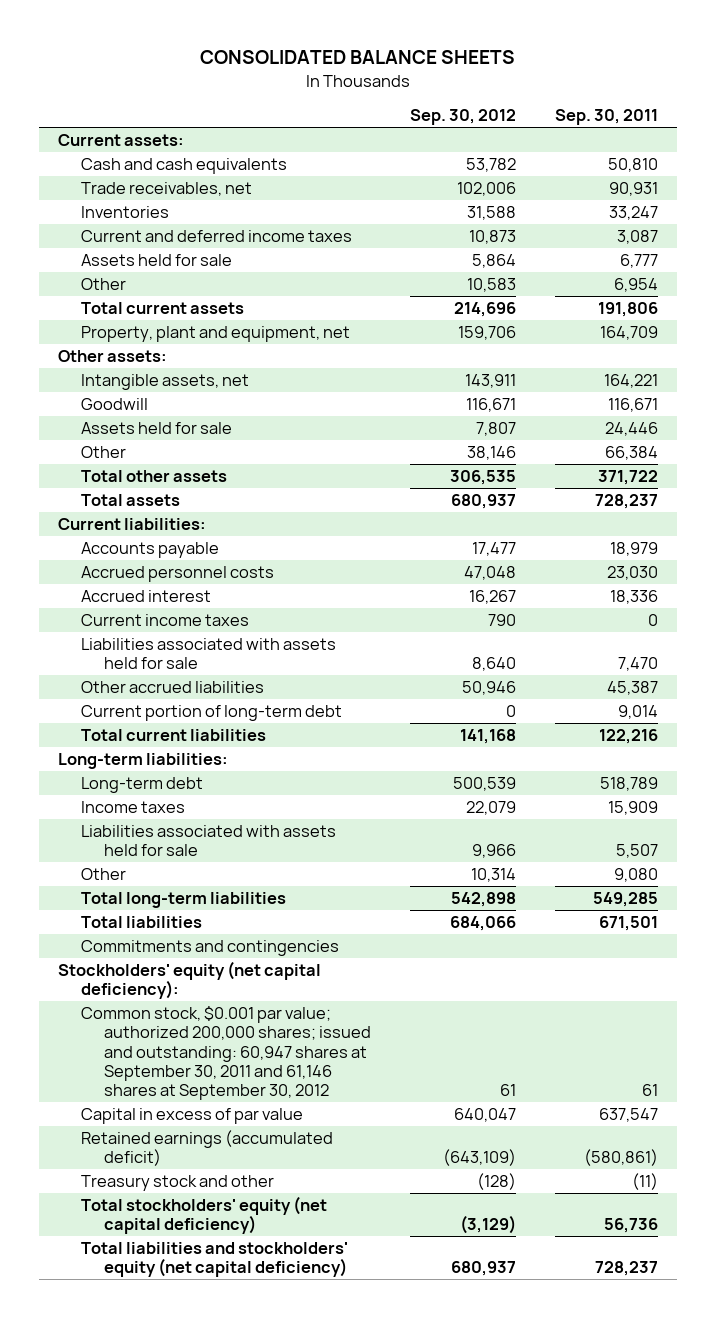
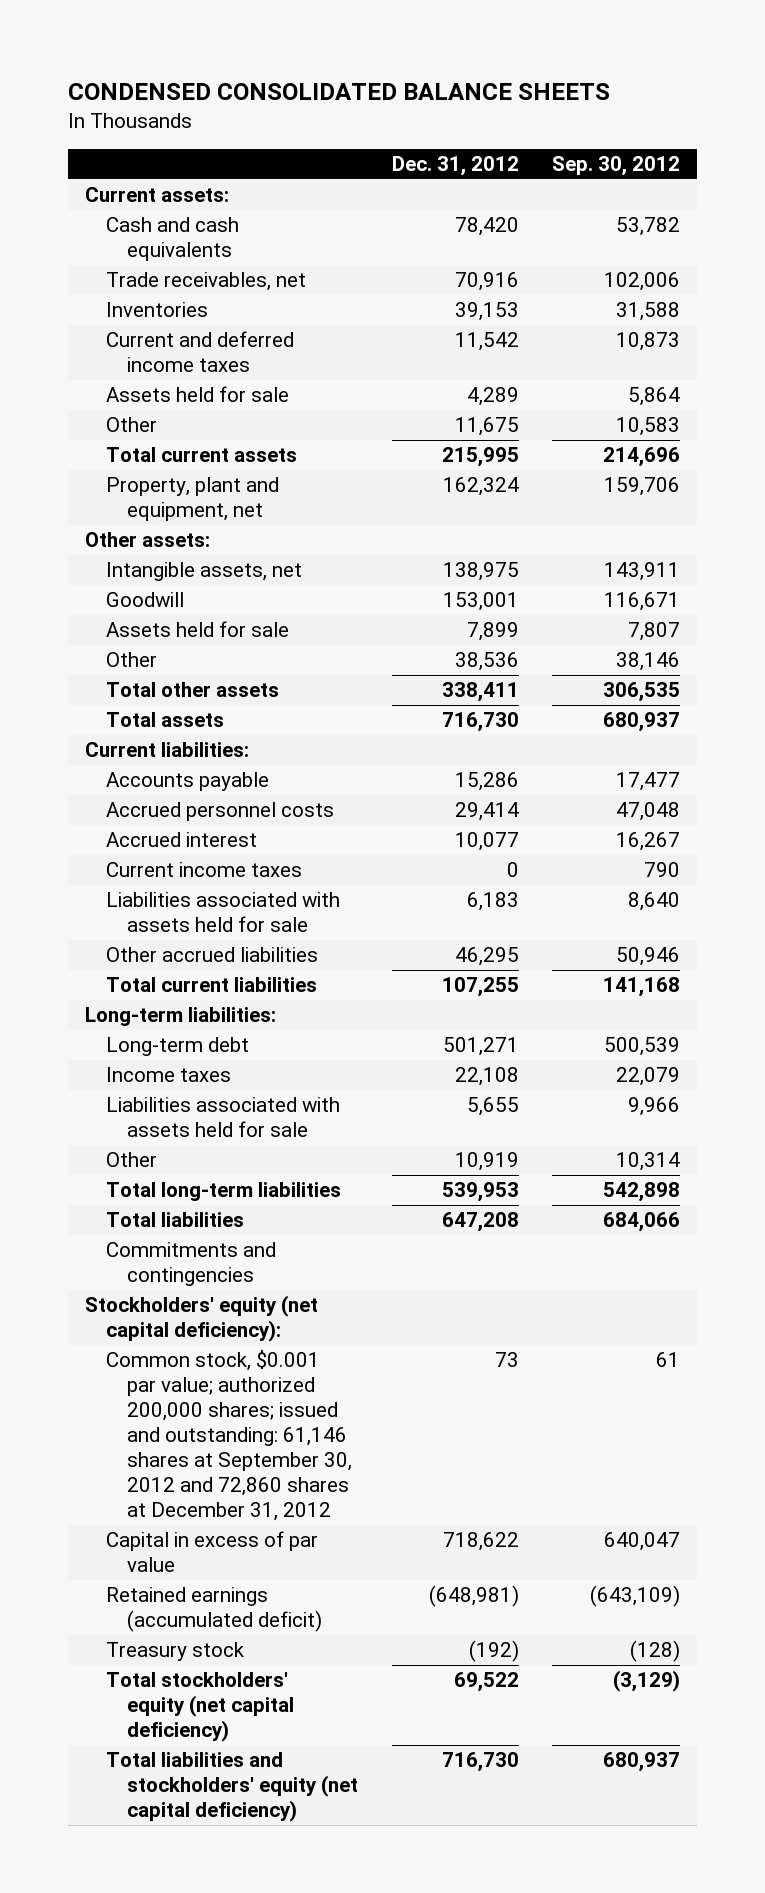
- CONSOLIDATED BALANCE SHEETS
+ CONDENSED CONSOLIDATED BALANCE SHEETS
- | Sep. 30, 2012 | Sep. 30, 2011
+ | Dec. 31, 2012 | Sep. 30, 2012
- Current portion of long-term debt | 0 | 9,014
- Common stock, $0.001 par value; authorized 200,000 shares; issued and outstanding: 60,947 shares at September 30, 2011 and 61,146 shares at September 30, 2012 | 61 | 61
+ Common stock, $0.001 par value; authorized 200,000 shares; issued and outstanding: 61,146 shares at September 30, 2012 and 72,860 shares at December 31, 2012 | 73 | 61
- Treasury stock and other | (128) | (11)
+ Treasury stock | (192) | (128)

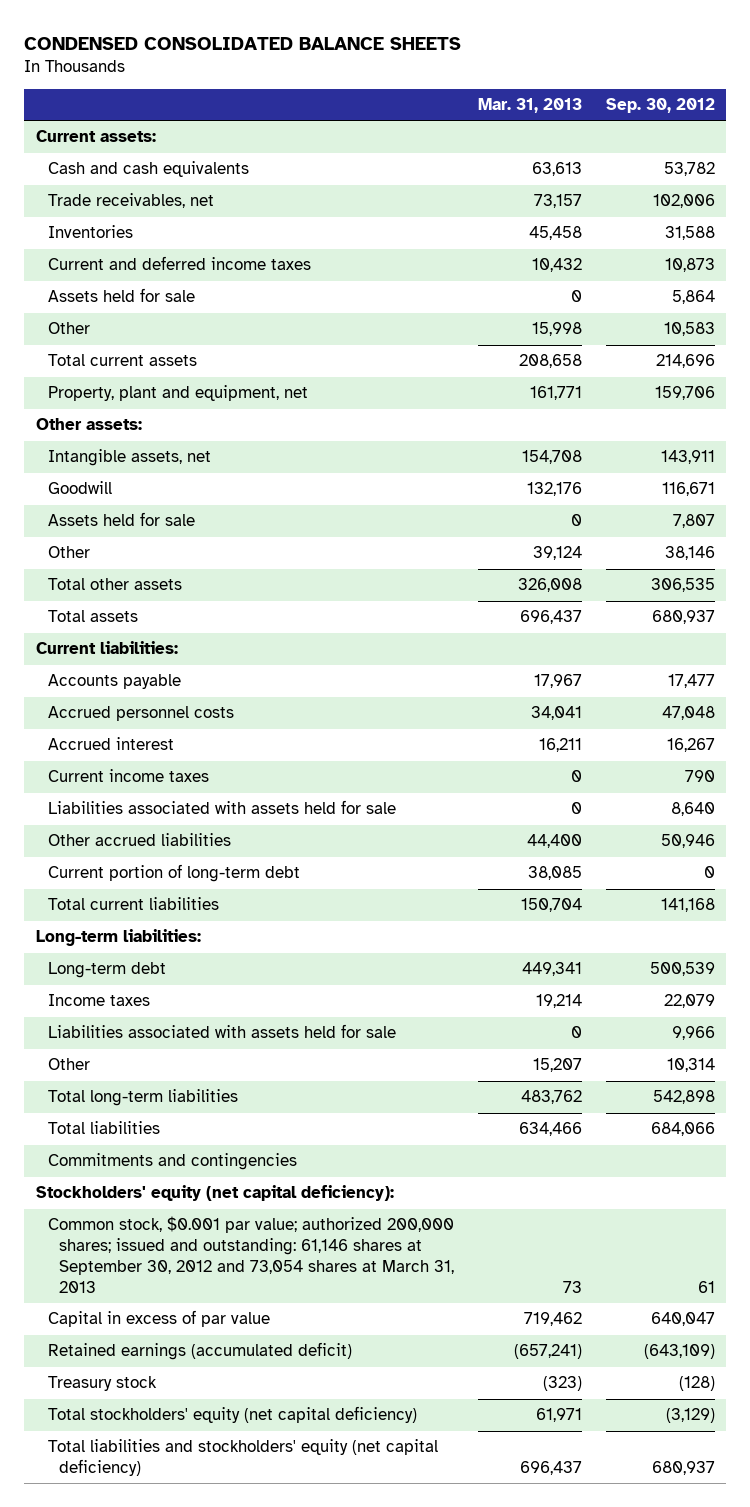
- | Dec. 31, 2012 | Sep. 30, 2012
+ | Mar. 31, 2013 | Sep. 30, 2012
+ Current portion of long-term debt | 38,085 | 0
- Common stock, $0.001 par value; authorized 200,000 shares; issued and outstanding: 61,146 shares at September 30, 2012 and 72,860 shares at December 31, 2012 | 73 | 61
+ Common stock, $0.001 par value; authorized 200,000 shares; issued and outstanding: 61,146 shares at September 30, 2012 and 73,054 shares at March 31, 2013 | 73 | 61

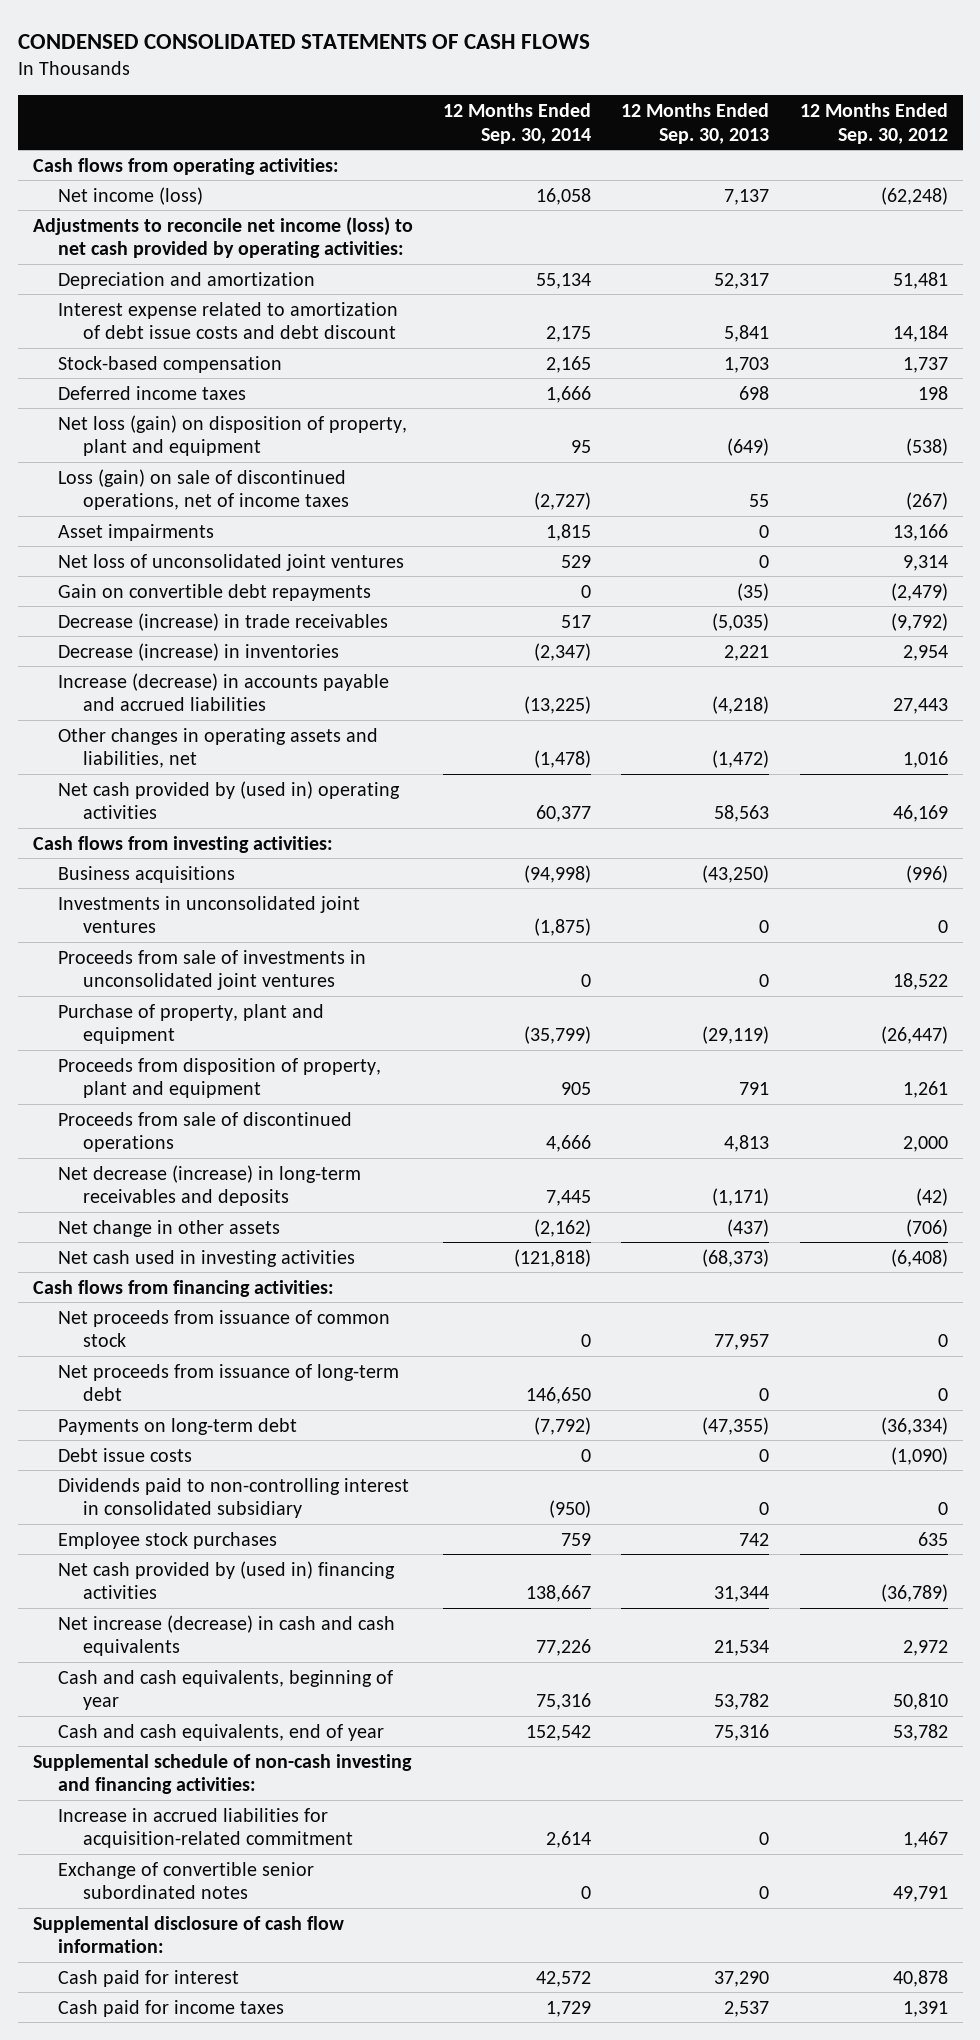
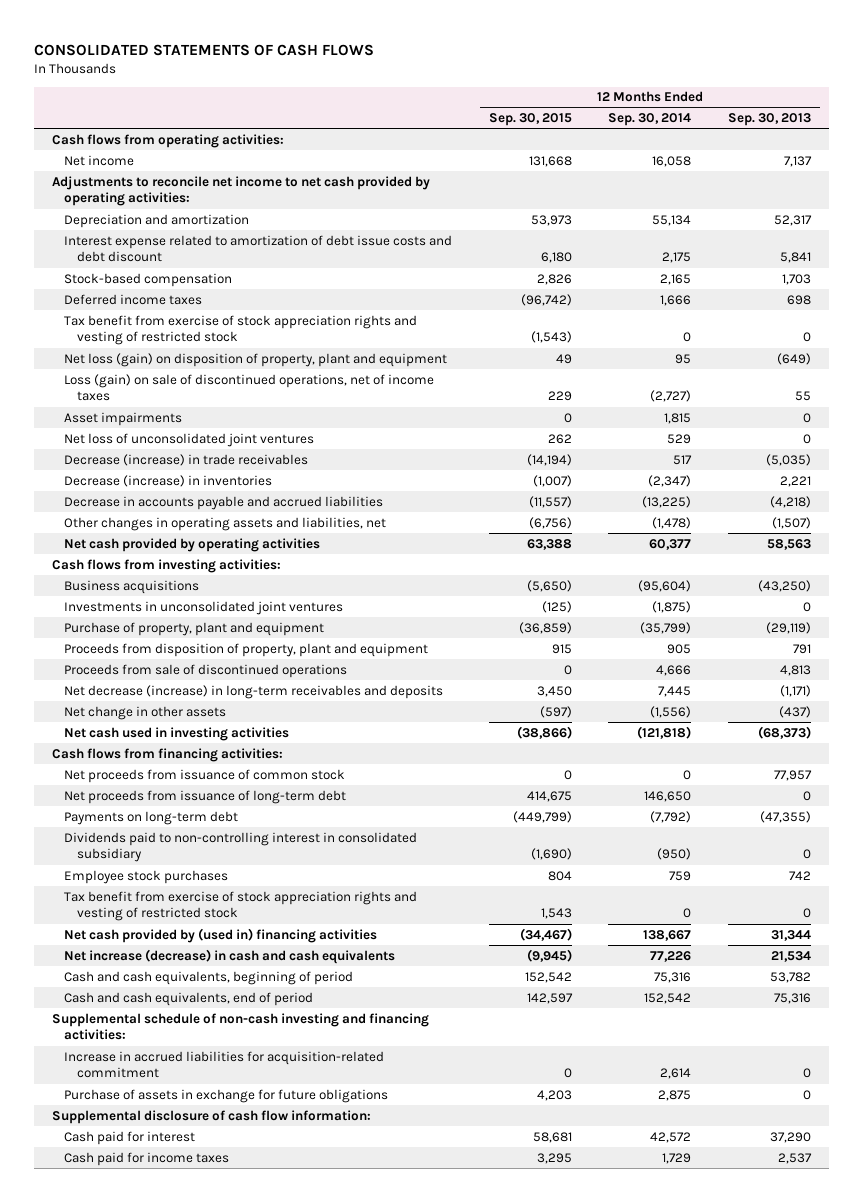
- CONDENSED CONSOLIDATED STATEMENTS OF CASH FLOWS
+ CONSOLIDATED STATEMENTS OF CASH FLOWS
- | 12 Months Ended Sep. 30, 2014 | 12 Months Ended Sep. 30, 2013 | 12 Months Ended Sep. 30, 2012
+ | 12 Months Ended Sep. 30, 2015 | 12 Months Ended Sep. 30, 2014 | 12 Months Ended Sep. 30, 2013
- Net income (loss) | 16,058 | 7,137 | (62,248)
- Adjustments to reconcile net income (loss) to net cash provided by operating activities:
+ Net income | 131,668 | 16,058 | 7,137
+ Adjustments to reconcile net income to net cash provided by operating activities:
+ Tax benefit from exercise of stock appreciation rights and vesting of restricted stock | (1,543) | 0 | 0
- Gain on convertible debt repayments | 0 | (35) | (2,479)
- Increase (decrease) in accounts payable and accrued liabilities | (13,225) | (4,218) | 27,443
- Other changes in operating assets and liabilities, net | (1,478) | (1,472) | 1,016
- Net cash provided by (used in) operating activities | 60,377 | 58,563 | 46,169
+ Decrease in accounts payable and accrued liabilities | (11,557) | (13,225) | (4,218)
+ Other changes in operating assets and liabilities, net | (6,756) | (1,478) | (1,507)
+ Net cash provided by operating activities | 63,388 | 60,377 | 58,563
- Business acquisitions | (94,998) | (43,250) | (996)
+ Business acquisitions | (5,650) | (95,604) | (43,250)
- Proceeds from sale of investments in unconsolidated joint ventures | 0 | 0 | 18,522
- Net change in other assets | (2,162) | (437) | (706)
+ Net change in other assets | (597) | (1,556) | (437)
- Debt issue costs | 0 | 0 | (1,090)
+ Tax benefit from exercise of stock appreciation rights and vesting of restricted stock | 1,543 | 0 | 0
- Cash and cash equivalents, beginning of year | 75,316 | 53,782 | 50,810
- Cash and cash equivalents, end of year | 152,542 | 75,316 | 53,782
+ Cash and cash equivalents, beginning of period | 152,542 | 75,316 | 53,782
+ Cash and cash equivalents, end of period | 142,597 | 152,542 | 75,316
- Exchange of convertible senior subordinated notes | 0 | 0 | 49,791
+ Purchase of assets in exchange for future obligations | 4,203 | 2,875 | 0

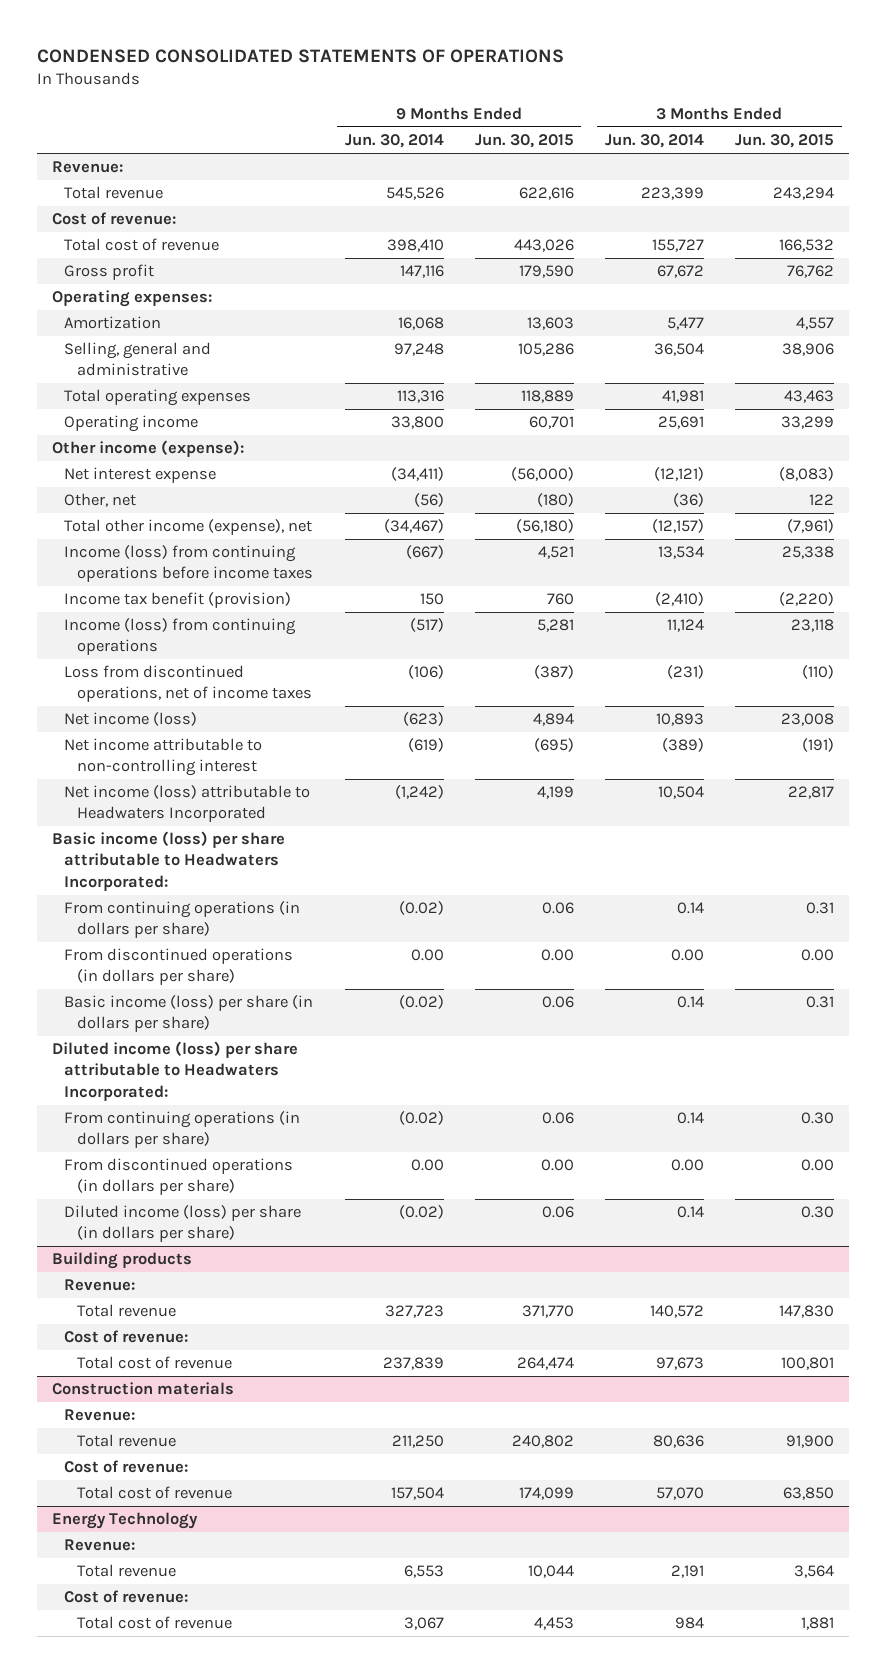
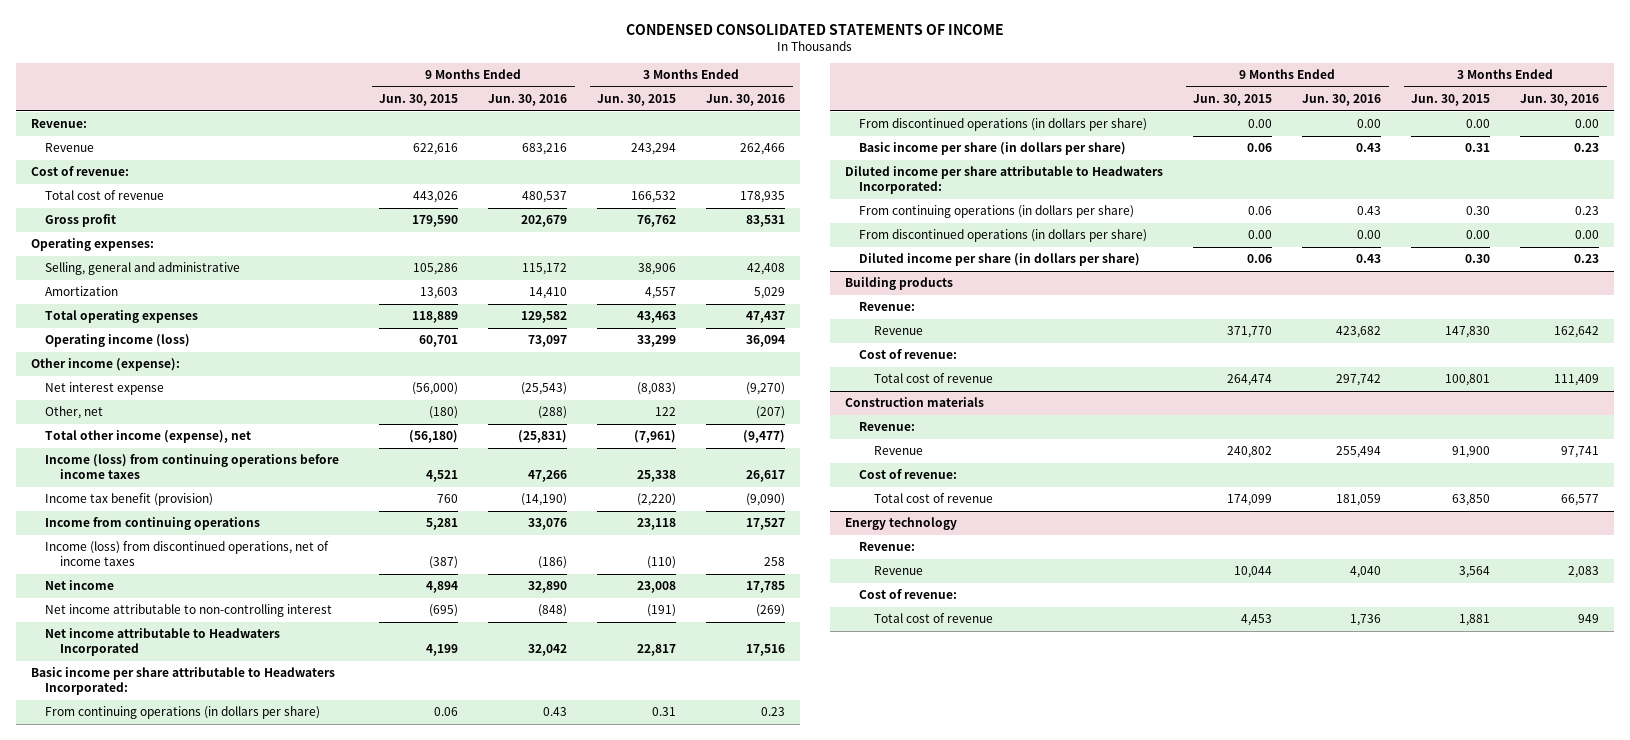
- CONDENSED CONSOLIDATED STATEMENTS OF OPERATIONS
+ CONDENSED CONSOLIDATED STATEMENTS OF INCOME
- | 9 Months Ended Jun. 30, 2014 | 9 Months Ended Jun. 30, 2015 | 3 Months Ended Jun. 30, 2014 | 3 Months Ended Jun. 30, 2015
+ | 9 Months Ended Jun. 30, 2015 | 9 Months Ended Jun. 30, 2016 | 3 Months Ended Jun. 30, 2015 | 3 Months Ended Jun. 30, 2016
- Total revenue | 545,526 | 622,616 | 223,399 | 243,294
+ Revenue | 622,616 | 683,216 | 243,294 | 262,466
moved down: Amortization | 13,603 | 14,410 | 4,557 | 5,029
- Operating income | 33,800 | 60,701 | 25,691 | 33,299
+ Operating income (loss) | 60,701 | 73,097 | 33,299 | 36,094
- Income (loss) from continuing operations | (517) | 5,281 | 11,124 | 23,118
- Loss from discontinued operations, net of income taxes | (106) | (387) | (231) | (110)
- Net income (loss) | (623) | 4,894 | 10,893 | 23,008
+ Income from continuing operations | 5,281 | 33,076 | 23,118 | 17,527
+ Income (loss) from discontinued operations, net of income taxes | (387) | (186) | (110) | 258
+ Net income | 4,894 | 32,890 | 23,008 | 17,785
- Net income (loss) attributable to Headwaters Incorporated | (1,242) | 4,199 | 10,504 | 22,817
- Basic income (loss) per share attributable to Headwaters Incorporated:
+ Net income attributable to Headwaters Incorporated | 4,199 | 32,042 | 22,817 | 17,516
+ Basic income per share attributable to Headwaters Incorporated:
- Basic income (loss) per share (in dollars per share) | (0.02) | 0.06 | 0.14 | 0.31
- Diluted income (loss) per share attributable to Headwaters Incorporated:
+ Basic income per share (in dollars per share) | 0.06 | 0.43 | 0.31 | 0.23
+ Diluted income per share attributable to Headwaters Incorporated:
- Diluted income (loss) per share (in dollars per share) | (0.02) | 0.06 | 0.14 | 0.30
+ Diluted income per share (in dollars per share) | 0.06 | 0.43 | 0.30 | 0.23
@ Building products
- Total revenue | 327,723 | 371,770 | 140,572 | 147,830
+ Revenue | 371,770 | 423,682 | 147,830 | 162,642
@ Construction materials
- Total revenue | 211,250 | 240,802 | 80,636 | 91,900
+ Revenue | 240,802 | 255,494 | 91,900 | 97,741
- Energy Technology
+ Energy technology
- Total revenue | 6,553 | 10,044 | 2,191 | 3,564
+ Revenue | 10,044 | 4,040 | 3,564 | 2,083

